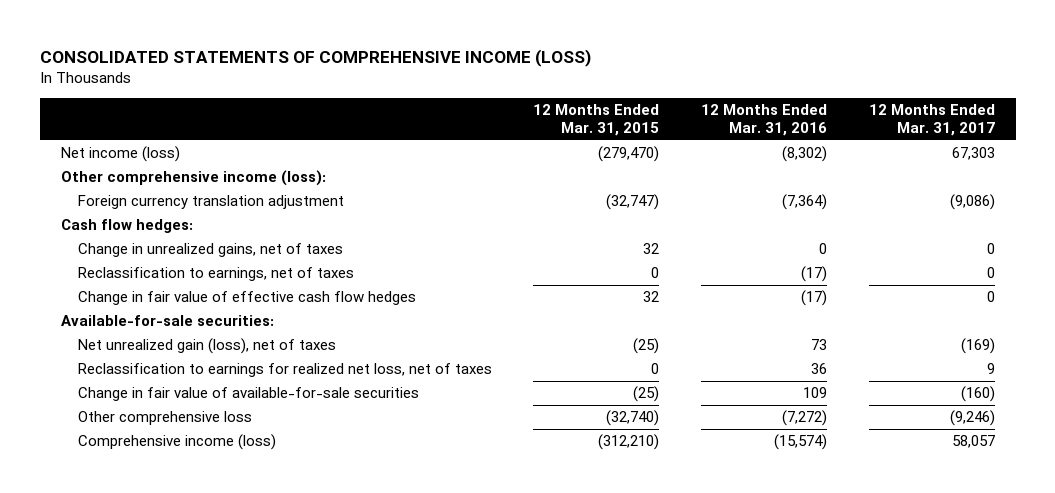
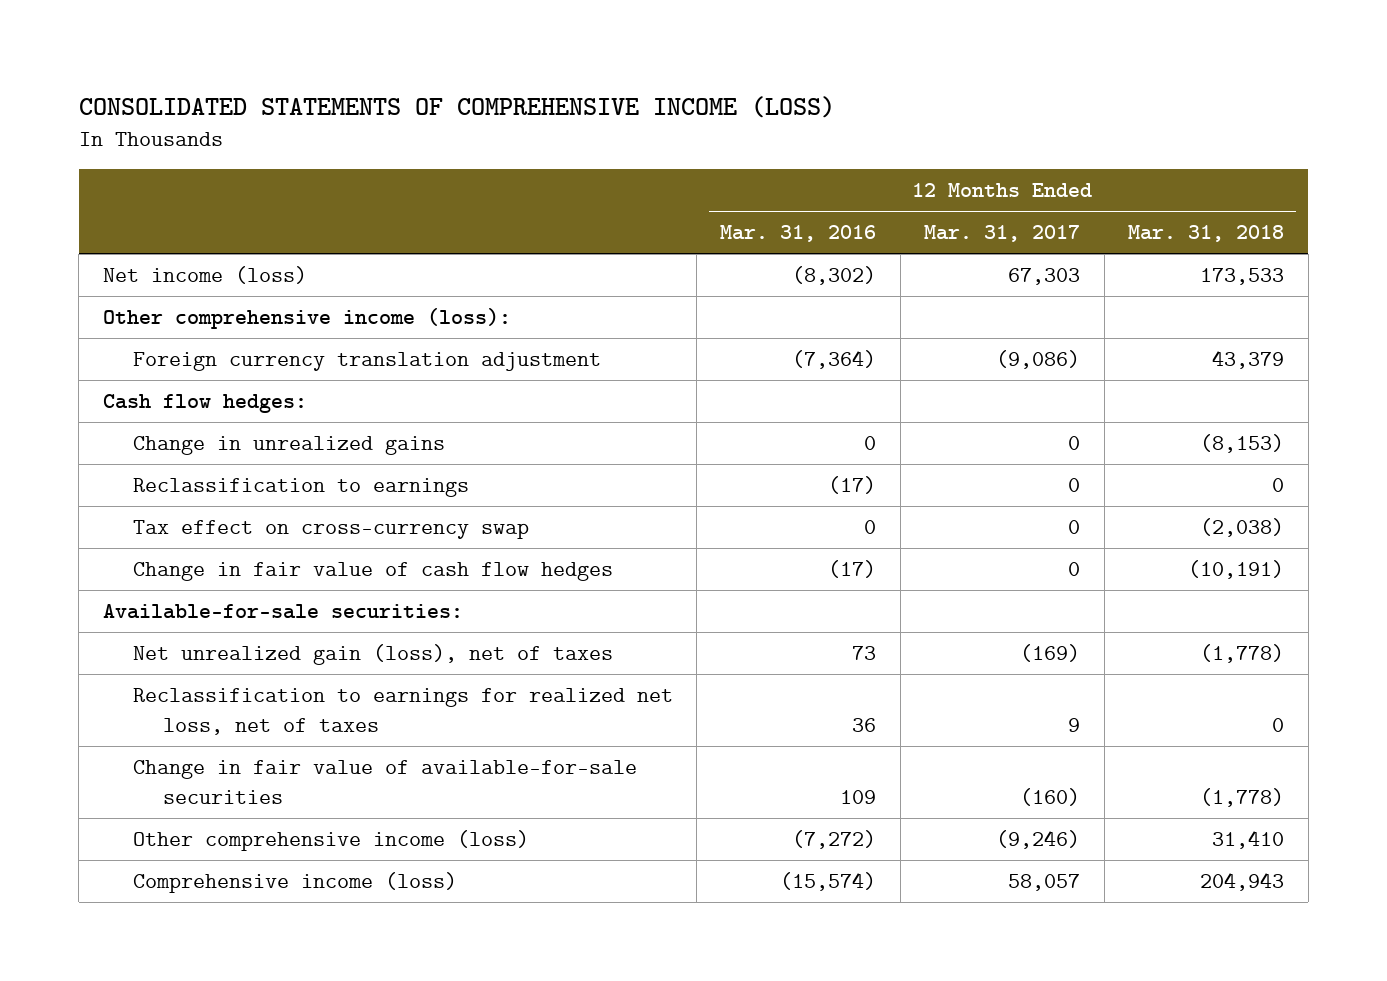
- | 12 Months Ended Mar. 31, 2015 | 12 Months Ended Mar. 31, 2016 | 12 Months Ended Mar. 31, 2017
+ | 12 Months Ended Mar. 31, 2016 | 12 Months Ended Mar. 31, 2017 | 12 Months Ended Mar. 31, 2018
- Change in unrealized gains, net of taxes | 32 | 0 | 0
- Reclassification to earnings, net of taxes | 0 | (17) | 0
- Change in fair value of effective cash flow hedges | 32 | (17) | 0
+ Change in unrealized gains | 0 | 0 | (8,153)
+ Reclassification to earnings | (17) | 0 | 0
+ Tax effect on cross-currency swap | 0 | 0 | (2,038)
+ Change in fair value of cash flow hedges | (17) | 0 | (10,191)
- Other comprehensive loss | (32,740) | (7,272) | (9,246)
+ Other comprehensive income (loss) | (7,272) | (9,246) | 31,410

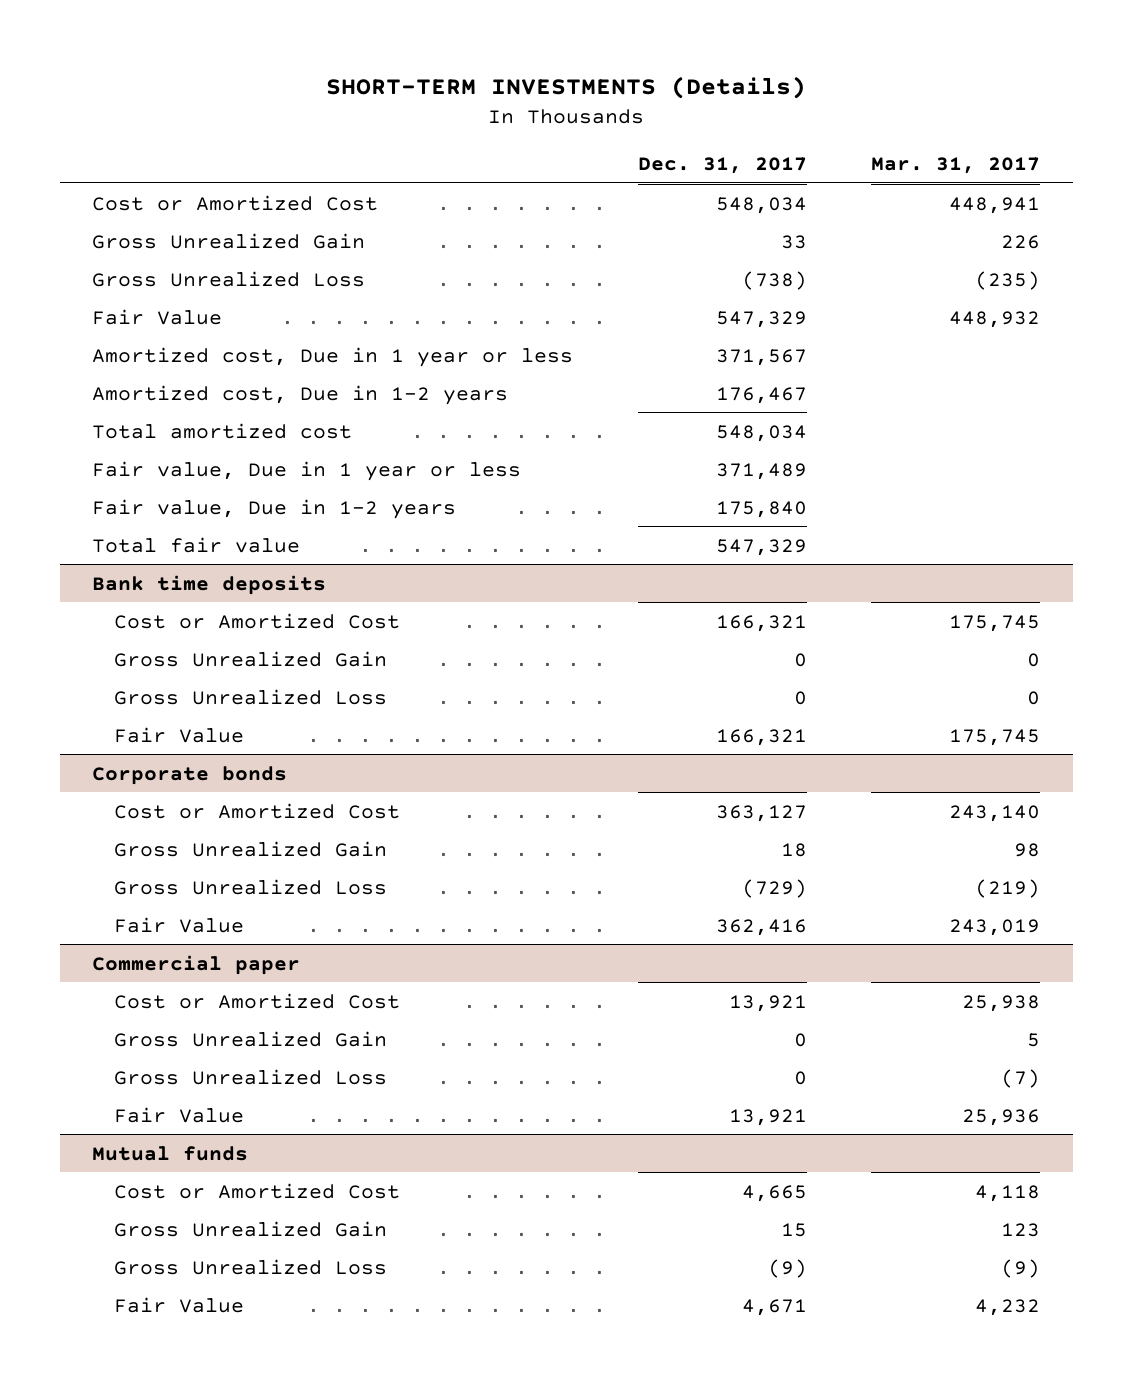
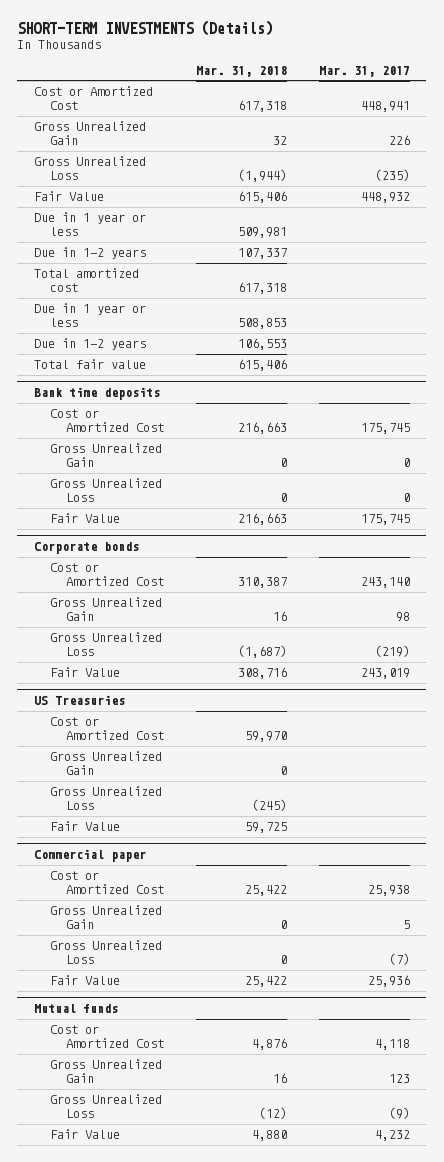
- | Dec. 31, 2017 | Mar. 31, 2017
+ | Mar. 31, 2018 | Mar. 31, 2017
- Amortized cost, Due in 1 year or less | 371,567 |
- Amortized cost, Due in 1-2 years | 176,467 |
+ Due in 1 year or less | 509,981 |
+ Due in 1-2 years | 107,337 |
- Fair value, Due in 1 year or less | 371,489 |
- Fair value, Due in 1-2 years | 175,840 |
+ Due in 1 year or less | 508,853 |
+ Due in 1-2 years | 106,553 |
+ US Treasuries
+ Cost or Amortized Cost | 59,970 |
+ Gross Unrealized Gain | 0 |
+ Gross Unrealized Loss | (245) |
+ Fair Value | 59,725 |

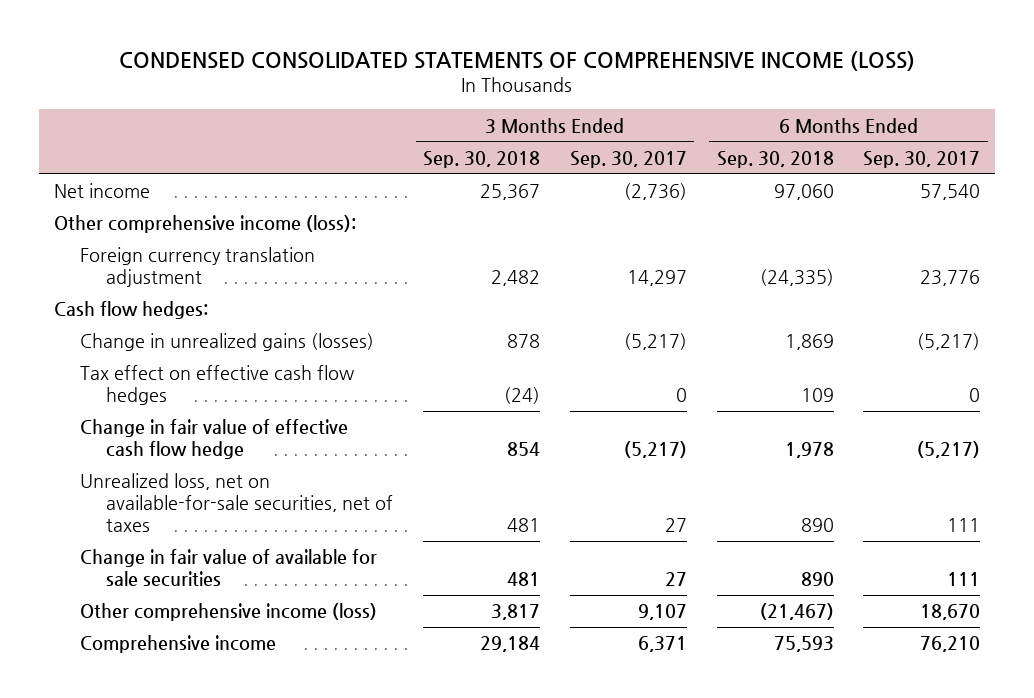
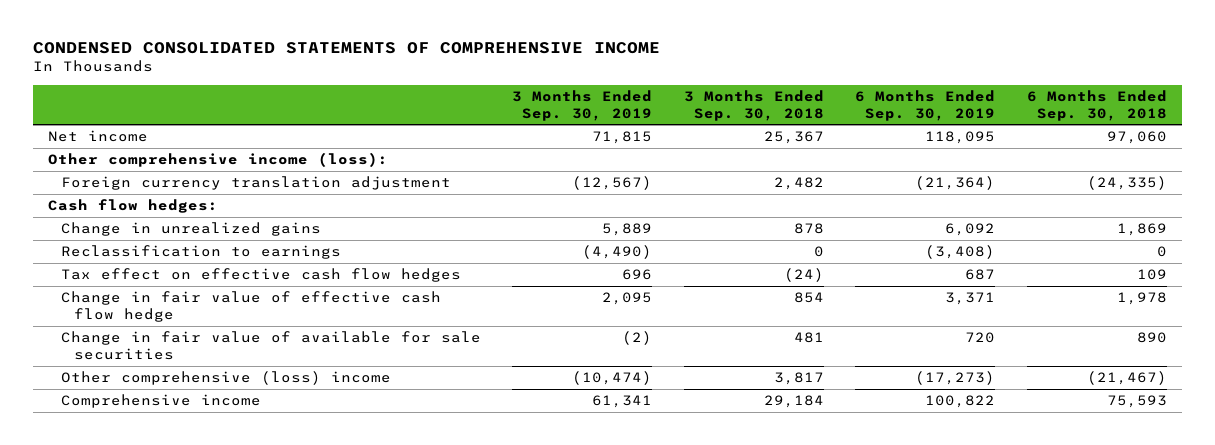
- CONDENSED CONSOLIDATED STATEMENTS OF COMPREHENSIVE INCOME (LOSS)
+ CONDENSED CONSOLIDATED STATEMENTS OF COMPREHENSIVE INCOME
- | 3 Months Ended Sep. 30, 2018 | 3 Months Ended Sep. 30, 2017 | 6 Months Ended Sep. 30, 2018 | 6 Months Ended Sep. 30, 2017
+ | 3 Months Ended Sep. 30, 2019 | 3 Months Ended Sep. 30, 2018 | 6 Months Ended Sep. 30, 2019 | 6 Months Ended Sep. 30, 2018
- Change in unrealized gains (losses) | 878 | (5,217) | 1,869 | (5,217)
+ Change in unrealized gains | 5,889 | 878 | 6,092 | 1,869
+ Reclassification to earnings | (4,490) | 0 | (3,408) | 0
- Unrealized loss, net on available-for-sale securities, net of taxes | 481 | 27 | 890 | 111
- Other comprehensive income (loss) | 3,817 | 9,107 | (21,467) | 18,670
+ Other comprehensive (loss) income | (10,474) | 3,817 | (17,273) | (21,467)

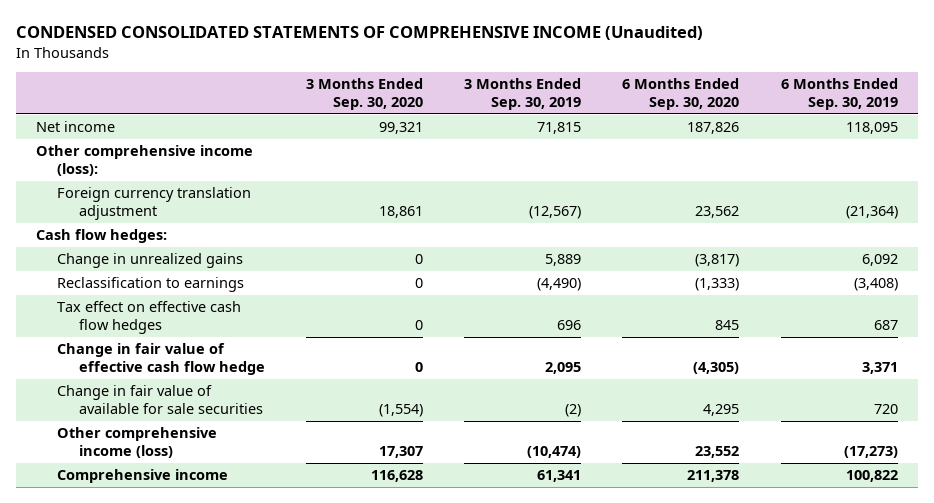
- CONDENSED CONSOLIDATED STATEMENTS OF COMPREHENSIVE INCOME
+ CONDENSED CONSOLIDATED STATEMENTS OF COMPREHENSIVE INCOME (Unaudited)
- | 3 Months Ended Sep. 30, 2019 | 3 Months Ended Sep. 30, 2018 | 6 Months Ended Sep. 30, 2019 | 6 Months Ended Sep. 30, 2018
+ | 3 Months Ended Sep. 30, 2020 | 3 Months Ended Sep. 30, 2019 | 6 Months Ended Sep. 30, 2020 | 6 Months Ended Sep. 30, 2019
- Other comprehensive (loss) income | (10,474) | 3,817 | (17,273) | (21,467)
+ Other comprehensive income (loss) | 17,307 | (10,474) | 23,552 | (17,273)

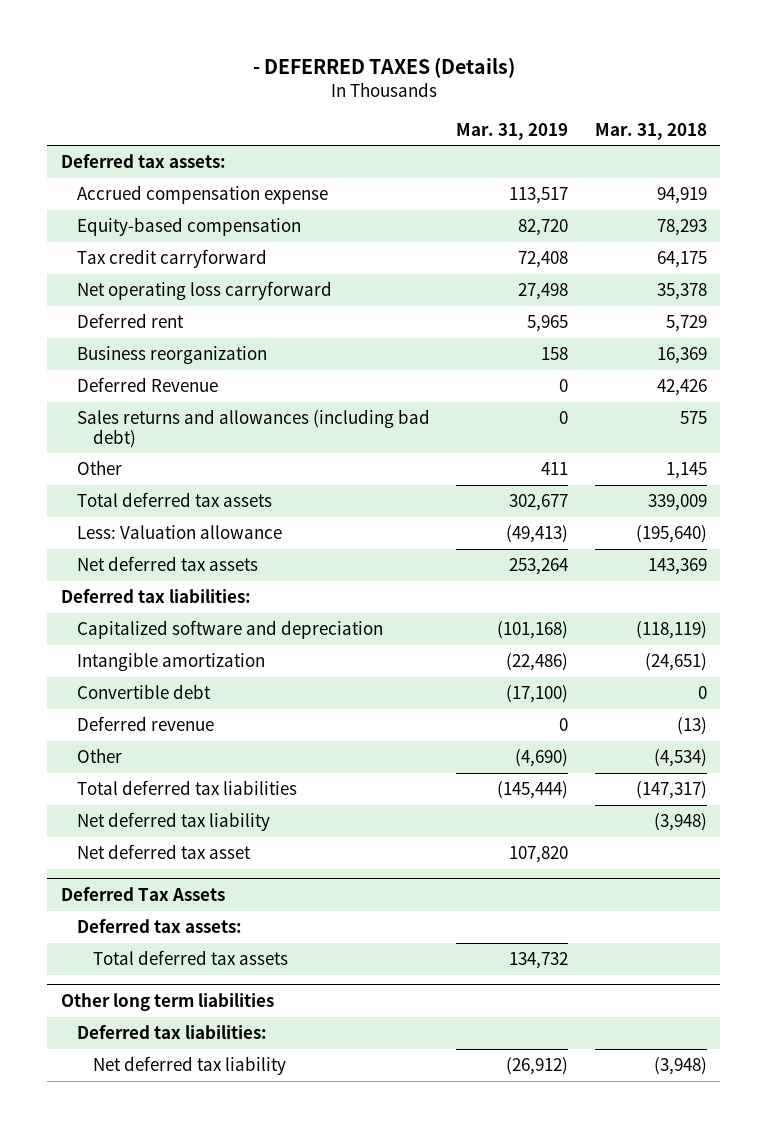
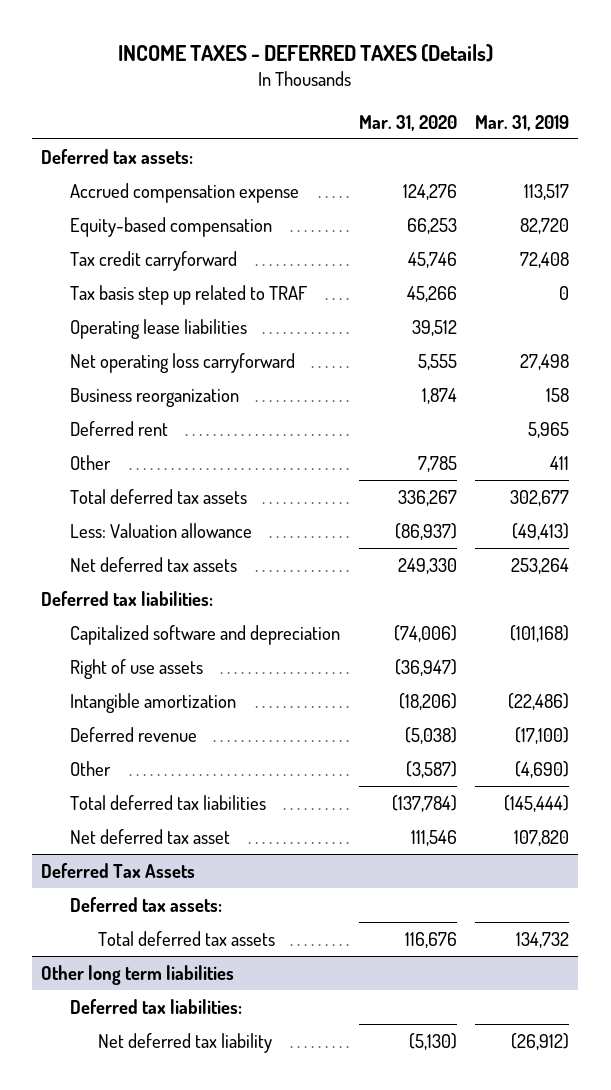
- - DEFERRED TAXES (Details)
+ INCOME TAXES - DEFERRED TAXES (Details)
- | Mar. 31, 2019 | Mar. 31, 2018
+ | Mar. 31, 2020 | Mar. 31, 2019
+ Tax basis step up related to TRAF | 45,266 | 0
+ Operating lease liabilities | 39,512 |
- Deferred Revenue | 0 | 42,426
- Sales returns and allowances (including bad debt) | 0 | 575
moved down: Deferred rent | | 5,965
+ Right of use assets | (36,947) |
- Convertible debt | (17,100) | 0
- Deferred revenue | 0 | (13)
+ Deferred revenue | (5,038) | (17,100)
- Net deferred tax liability | | (3,948)

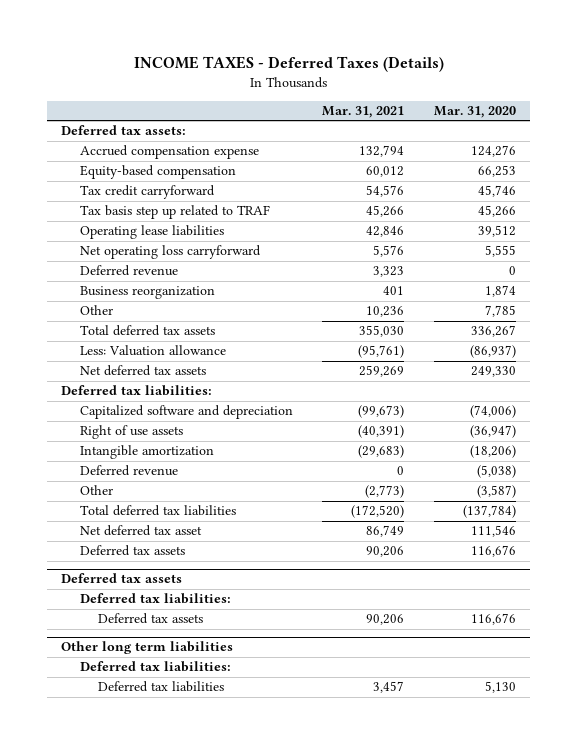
- INCOME TAXES - DEFERRED TAXES (Details)
+ INCOME TAXES - Deferred Taxes (Details)
- | Mar. 31, 2020 | Mar. 31, 2019
+ | Mar. 31, 2021 | Mar. 31, 2020
+ Deferred revenue | 3,323 | 0
- Deferred rent | | 5,965
- Deferred Tax Assets
- Deferred tax assets:
- Total deferred tax assets | 116,676 | 134,732
+ Deferred tax assets | 90,206 | 116,676
+ Deferred tax assets
+ Deferred tax liabilities:
+ Deferred tax assets | 90,206 | 116,676
@ Other long term liabilities
- Net deferred tax liability | (5,130) | (26,912)
+ Deferred tax liabilities | 3,457 | 5,130

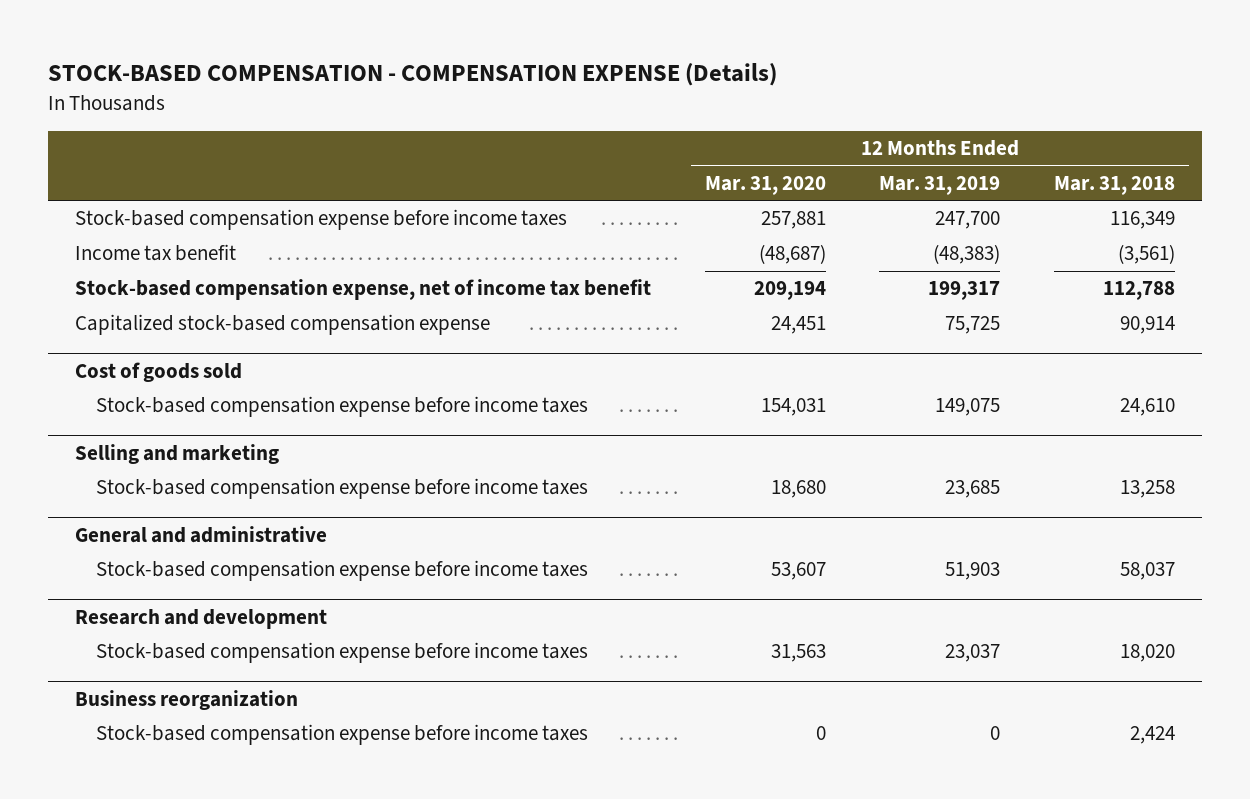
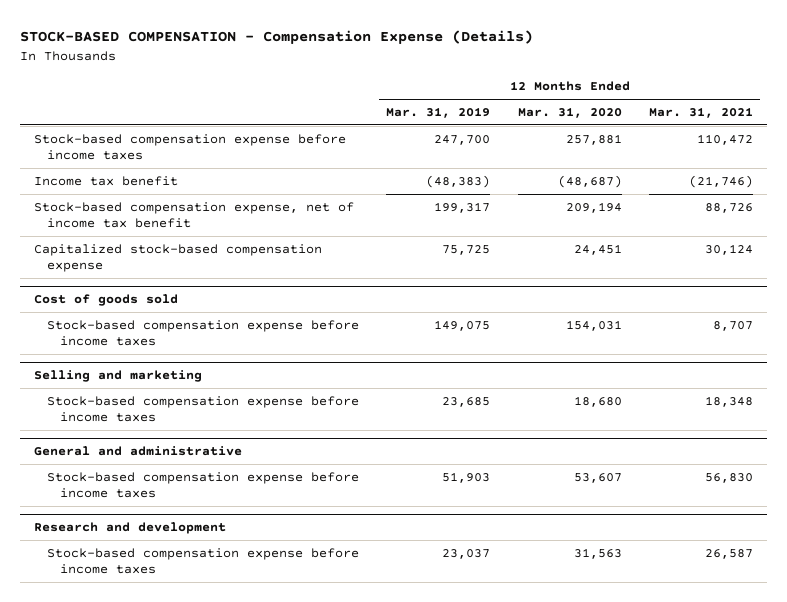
- STOCK-BASED COMPENSATION - COMPENSATION EXPENSE (Details)
+ STOCK-BASED COMPENSATION - Compensation Expense (Details)
- | 12 Months Ended Mar. 31, 2020 | 12 Months Ended Mar. 31, 2019 | 12 Months Ended Mar. 31, 2018
+ | 12 Months Ended Mar. 31, 2019 | 12 Months Ended Mar. 31, 2020 | 12 Months Ended Mar. 31, 2021
- Business reorganization
- Stock-based compensation expense before income taxes | 0 | 0 | 2,424

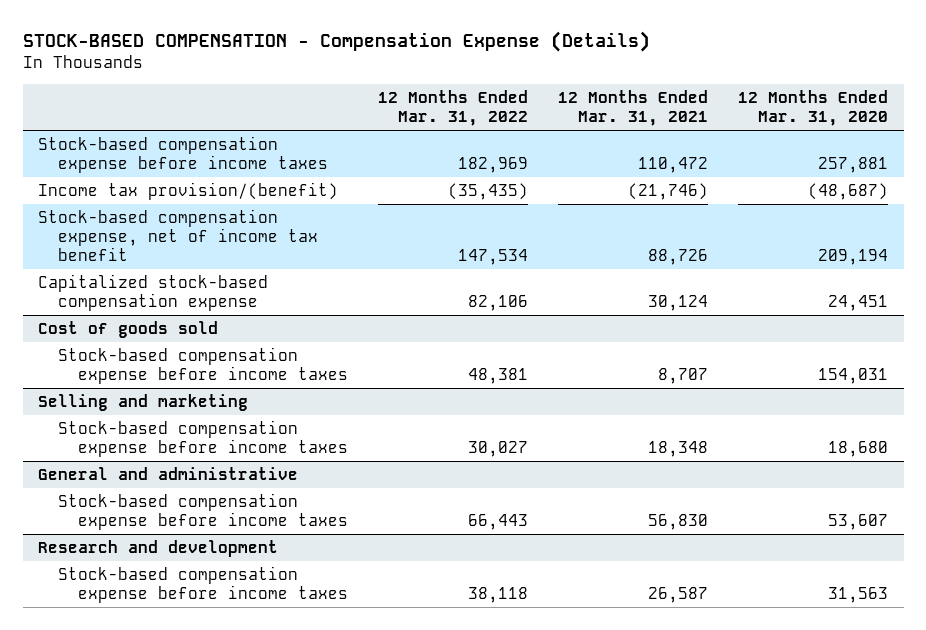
- | 12 Months Ended Mar. 31, 2019 | 12 Months Ended Mar. 31, 2020 | 12 Months Ended Mar. 31, 2021
+ | 12 Months Ended Mar. 31, 2022 | 12 Months Ended Mar. 31, 2021 | 12 Months Ended Mar. 31, 2020
- Income tax benefit | (48,383) | (48,687) | (21,746)
+ Income tax provision/(benefit) | (35,435) | (21,746) | (48,687)

